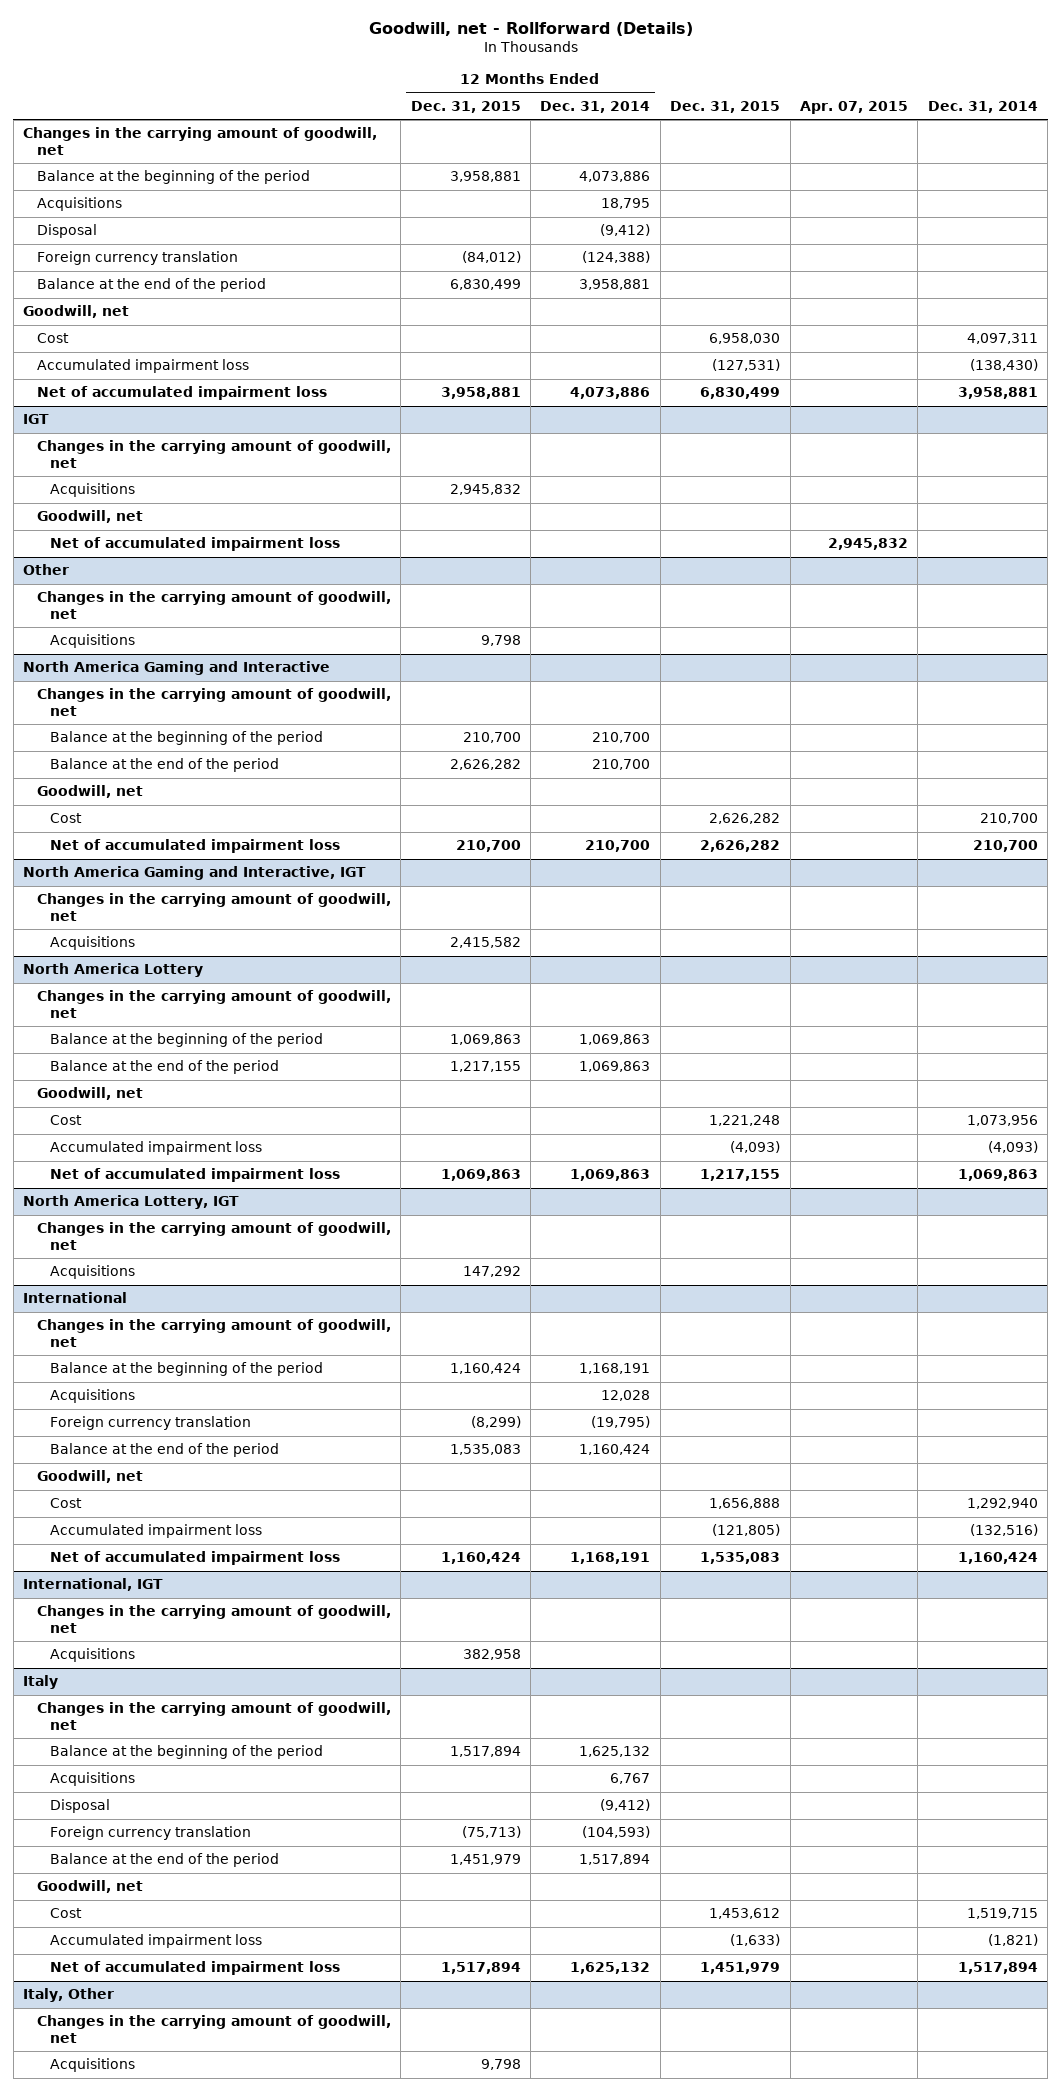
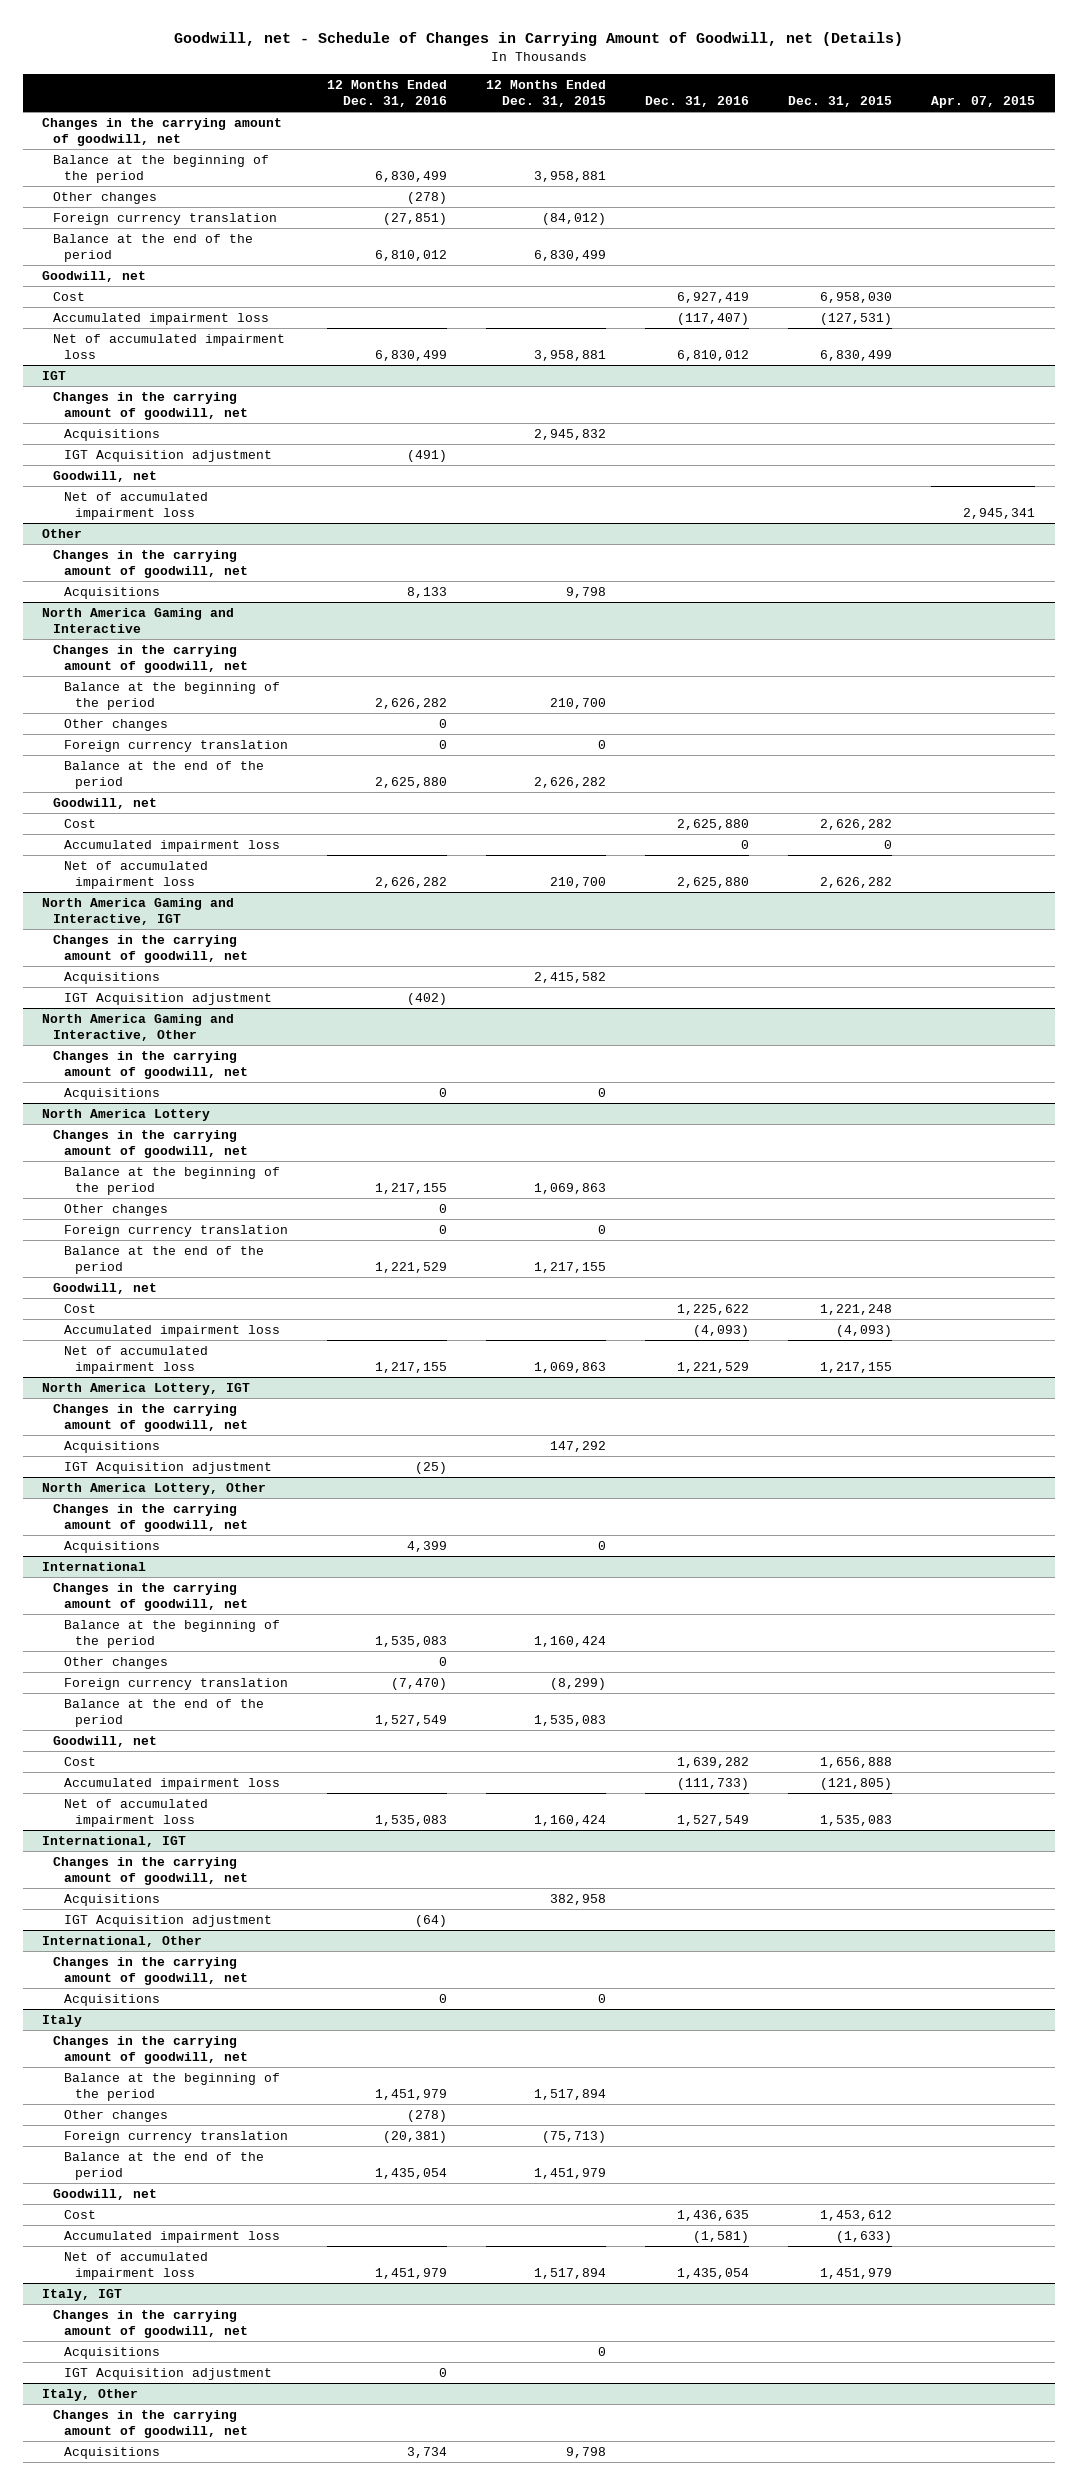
- Goodwill, net - Rollforward (Details)
+ Goodwill, net - Schedule of Changes in Carrying Amount of Goodwill, net (Details)
- | 12 Months Ended Dec. 31, 2015 | 12 Months Ended Dec. 31, 2014 | Dec. 31, 2015 | Apr. 07, 2015 | Dec. 31, 2014
+ | 12 Months Ended Dec. 31, 2016 | 12 Months Ended Dec. 31, 2015 | Dec. 31, 2016 | Dec. 31, 2015 | Apr. 07, 2015
- Acquisitions | | 18,795 | | |
- Disposal | | (9,412) | | |
+ Other changes | (278) | | | |
@ IGT
+ IGT Acquisition adjustment | (491) | | | |
- Net of accumulated impairment loss | | | | 2,945,832 |
+ Net of accumulated impairment loss | | | | | 2,945,341
@ North America Gaming and Interactive
+ Other changes | 0 | | | |
+ Foreign currency translation | 0 | 0 | | |
+ Accumulated impairment loss | | | 0 | 0 |
@ North America Gaming and Interactive, IGT
+ IGT Acquisition adjustment | (402) | | | |
+ North America Gaming and Interactive, Other
+ Changes in the carrying amount of goodwill, net
+ Acquisitions | 0 | 0 | | |
@ North America Lottery
+ Other changes | 0 | | | |
+ Foreign currency translation | 0 | 0 | | |
@ North America Lottery, IGT
+ IGT Acquisition adjustment | (25) | | | |
+ North America Lottery, Other
+ Changes in the carrying amount of goodwill, net
+ Acquisitions | 4,399 | 0 | | |
@ International
- Acquisitions | | 12,028 | | |
+ Other changes | 0 | | | |
@ International, IGT
+ IGT Acquisition adjustment | (64) | | | |
+ International, Other
+ Changes in the carrying amount of goodwill, net
+ Acquisitions | 0 | 0 | | |
@ Italy
- Acquisitions | | 6,767 | | |
- Disposal | | (9,412) | | |
+ Other changes | (278) | | | |
+ Italy, IGT
+ Changes in the carrying amount of goodwill, net
+ Acquisitions | | 0 | | |
+ IGT Acquisition adjustment | 0 | | | |

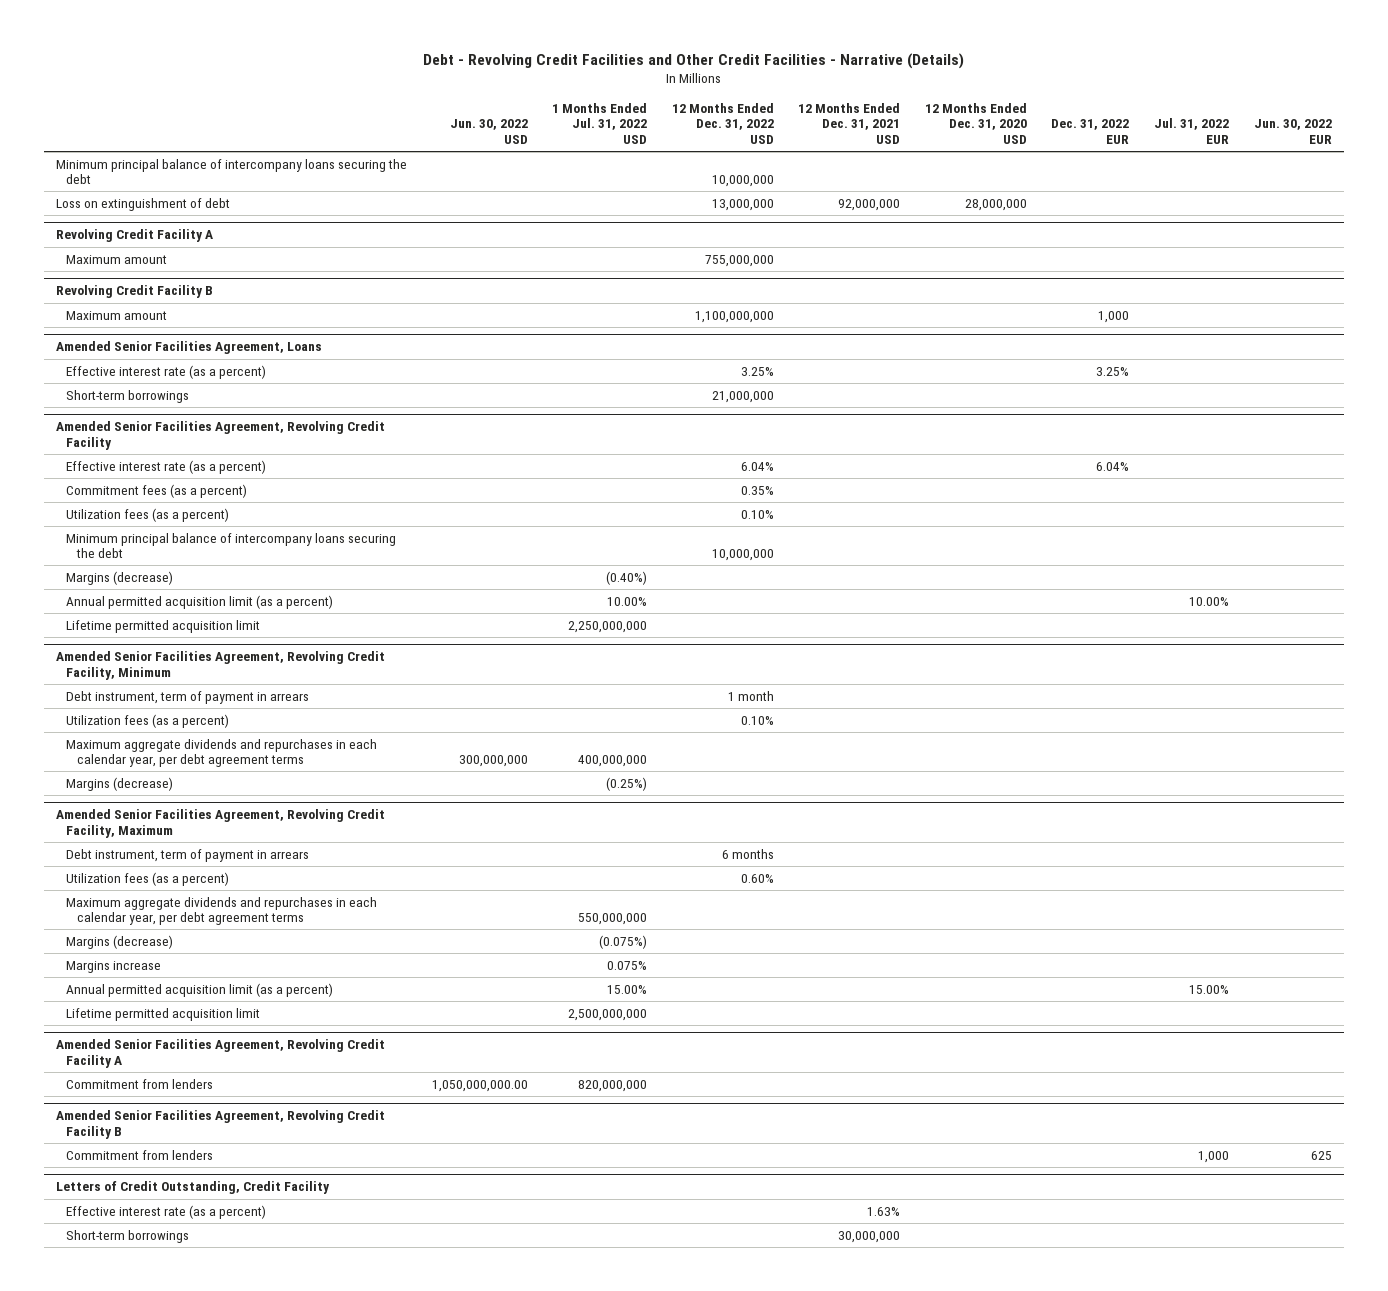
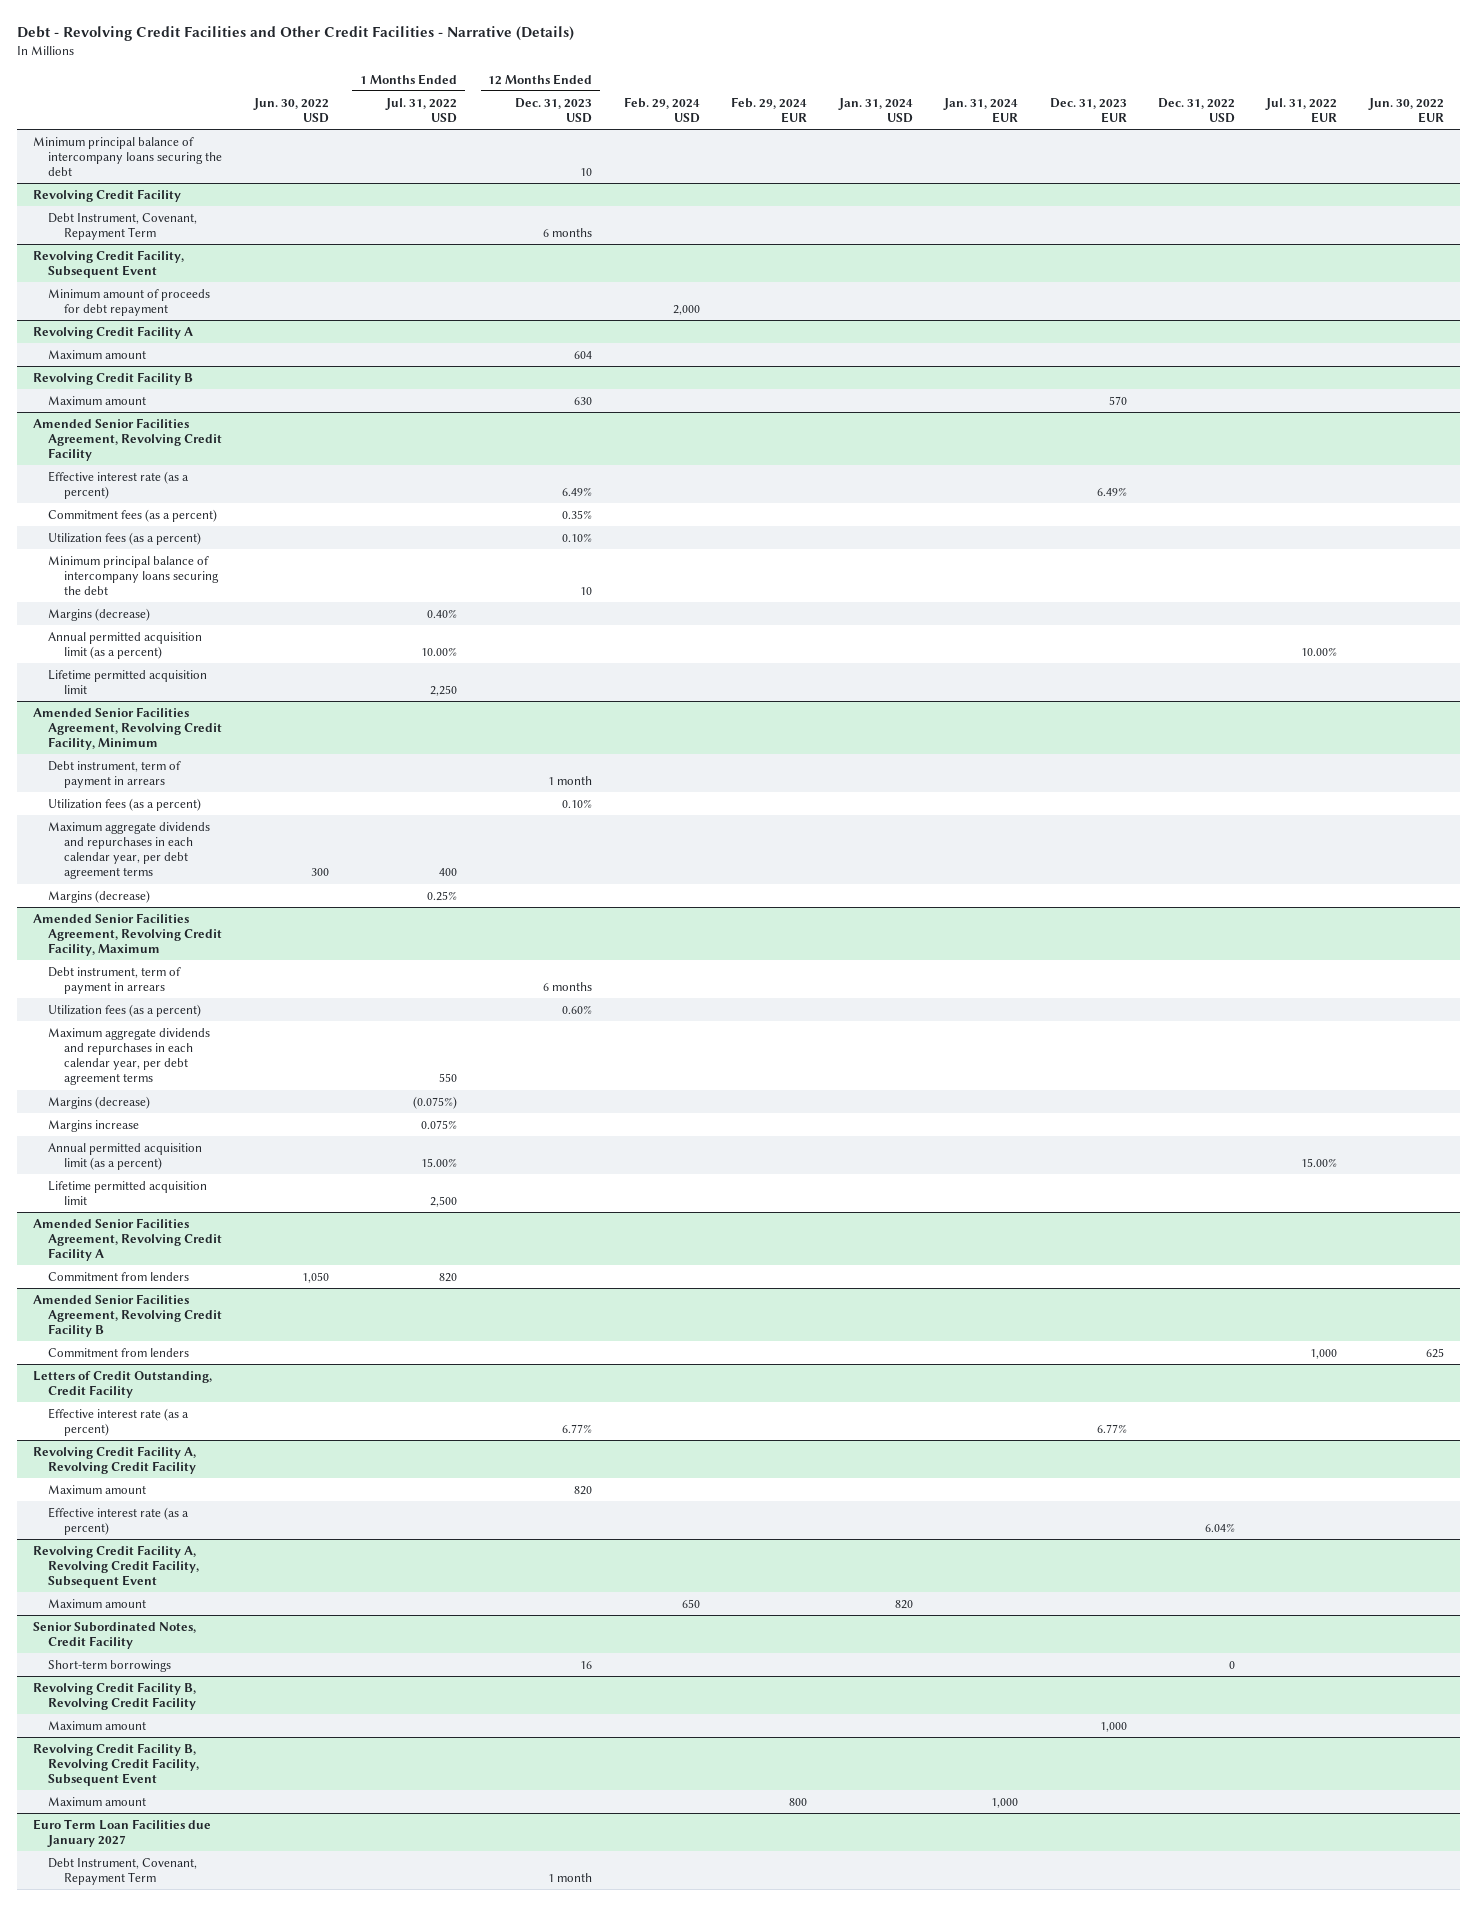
- | Jun. 30, 2022 USD | 1 Months Ended Jul. 31, 2022 USD | 12 Months Ended Dec. 31, 2022 USD | 12 Months Ended Dec. 31, 2021 USD | 12 Months Ended Dec. 31, 2020 USD | Dec. 31, 2022 EUR | Jul. 31, 2022 EUR | Jun. 30, 2022 EUR
+ | Jun. 30, 2022 USD | 1 Months Ended Jul. 31, 2022 USD | 12 Months Ended Dec. 31, 2023 USD | Feb. 29, 2024 USD | Feb. 29, 2024 EUR | Jan. 31, 2024 USD | Jan. 31, 2024 EUR | Dec. 31, 2023 EUR | Dec. 31, 2022 USD | Jul. 31, 2022 EUR | Jun. 30, 2022 EUR
- Loss on extinguishment of debt | | | 13,000,000 | 92,000,000 | 28,000,000 | | |
+ Revolving Credit Facility
+ Debt Instrument, Covenant, Repayment Term | | | 6 months | | | | | | | |
+ Revolving Credit Facility, Subsequent Event
+ Minimum amount of proceeds for debt repayment | | | | 2,000 | | | | | | |
- Amended Senior Facilities Agreement, Loans
- Effective interest rate (as a percent) | | | 3.25% | | | 3.25% | |
- Short-term borrowings | | | 21,000,000 | | | | |
@ Amended Senior Facilities Agreement, Revolving Credit Facility
- Margins (decrease) | | (0.40%) | | | | | |
+ Margins (decrease) | | 0.40% | | | | | | | | |
- Lifetime permitted acquisition limit | | 2,250,000,000 | | | | | |
+ Lifetime permitted acquisition limit | | 2,250 | | | | | | | | |
@ Amended Senior Facilities Agreement, Revolving Credit Facility, Minimum
- Maximum aggregate dividends and repurchases in each calendar year, per debt agreement terms | 300,000,000 | 400,000,000 | | | | | |
- Margins (decrease) | | (0.25%) | | | | | |
+ Maximum aggregate dividends and repurchases in each calendar year, per debt agreement terms | 300 | 400 | | | | | | | | |
+ Margins (decrease) | | 0.25% | | | | | | | | |
@ Amended Senior Facilities Agreement, Revolving Credit Facility, Maximum
- Maximum aggregate dividends and repurchases in each calendar year, per debt agreement terms | | 550,000,000 | | | | | |
+ Maximum aggregate dividends and repurchases in each calendar year, per debt agreement terms | | 550 | | | | | | | | |
- Lifetime permitted acquisition limit | | 2,500,000,000 | | | | | |
+ Lifetime permitted acquisition limit | | 2,500 | | | | | | | | |
@ Amended Senior Facilities Agreement, Revolving Credit Facility A
- Commitment from lenders | 1,050,000,000.00 | 820,000,000 | | | | | |
+ Commitment from lenders | 1,050 | 820 | | | | | | | | |
@ Letters of Credit Outstanding, Credit Facility
- Short-term borrowings | | | | 30,000,000 | | | |
+ Revolving Credit Facility A, Revolving Credit Facility
+ Maximum amount | | | 820 | | | | | | | |
+ Effective interest rate (as a percent) | | | | | | | | | 6.04% | |
+ Revolving Credit Facility A, Revolving Credit Facility, Subsequent Event
+ Maximum amount | | | | 650 | | 820 | | | | |
+ Senior Subordinated Notes, Credit Facility
+ Short-term borrowings | | | 16 | | | | | | 0 | |
+ Revolving Credit Facility B, Revolving Credit Facility
+ Maximum amount | | | | | | | | 1,000 | | |
+ Revolving Credit Facility B, Revolving Credit Facility, Subsequent Event
+ Maximum amount | | | | | 800 | | 1,000 | | | |
+ Euro Term Loan Facilities due January 2027
+ Debt Instrument, Covenant, Repayment Term | | | 1 month | | | | | | | |

